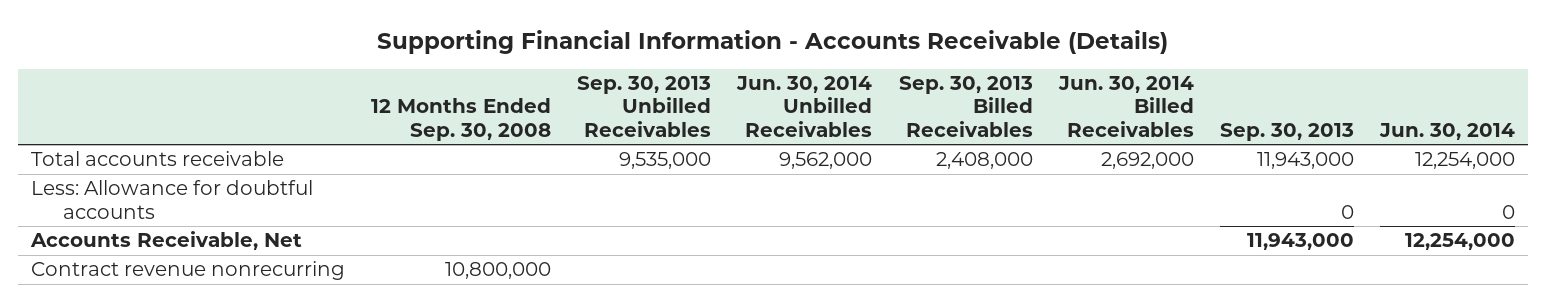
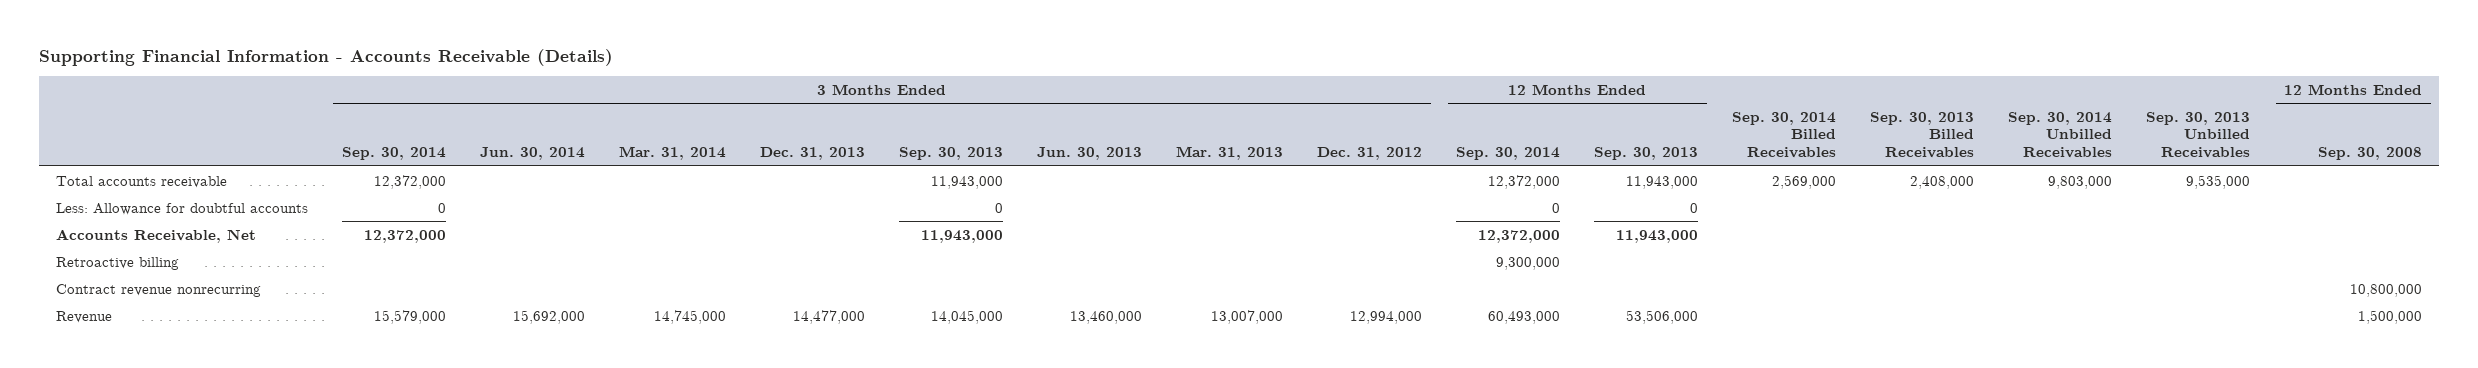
- | 12 Months Ended Sep. 30, 2008 | Sep. 30, 2013 Unbilled Receivables | Jun. 30, 2014 Unbilled Receivables | Sep. 30, 2013 Billed Receivables | Jun. 30, 2014 Billed Receivables | Sep. 30, 2013 | Jun. 30, 2014
+ | 3 Months Ended Sep. 30, 2014 | 3 Months Ended Jun. 30, 2014 | 3 Months Ended Mar. 31, 2014 | 3 Months Ended Dec. 31, 2013 | 3 Months Ended Sep. 30, 2013 | 3 Months Ended Jun. 30, 2013 | 3 Months Ended Mar. 31, 2013 | 3 Months Ended Dec. 31, 2012 | 12 Months Ended Sep. 30, 2014 | 12 Months Ended Sep. 30, 2013 | Sep. 30, 2014 Billed Receivables | Sep. 30, 2013 Billed Receivables | Sep. 30, 2014 Unbilled Receivables | Sep. 30, 2013 Unbilled Receivables | 12 Months Ended Sep. 30, 2008
+ Retroactive billing | | | | | | | | | 9,300,000 | | | | | |
+ Revenue | 15,579,000 | 15,692,000 | 14,745,000 | 14,477,000 | 14,045,000 | 13,460,000 | 13,007,000 | 12,994,000 | 60,493,000 | 53,506,000 | | | | | 1,500,000

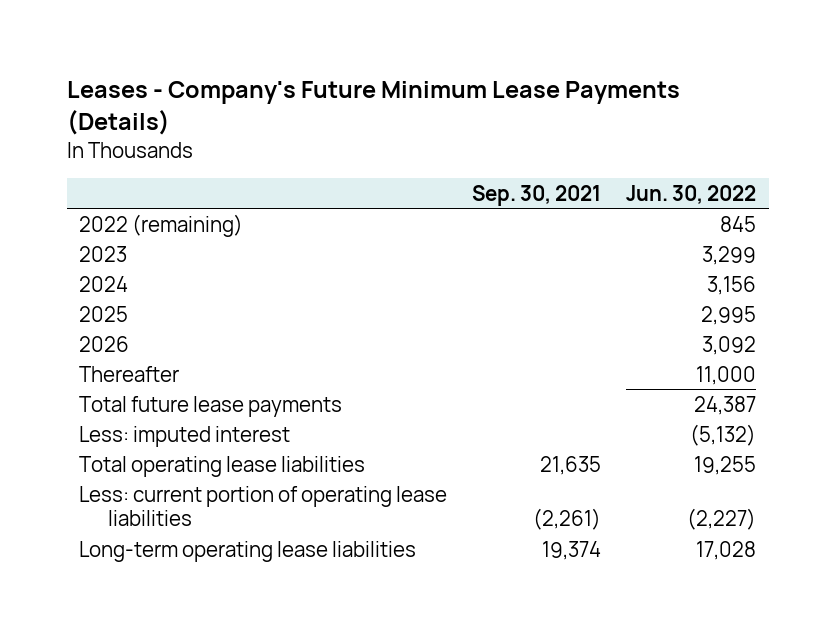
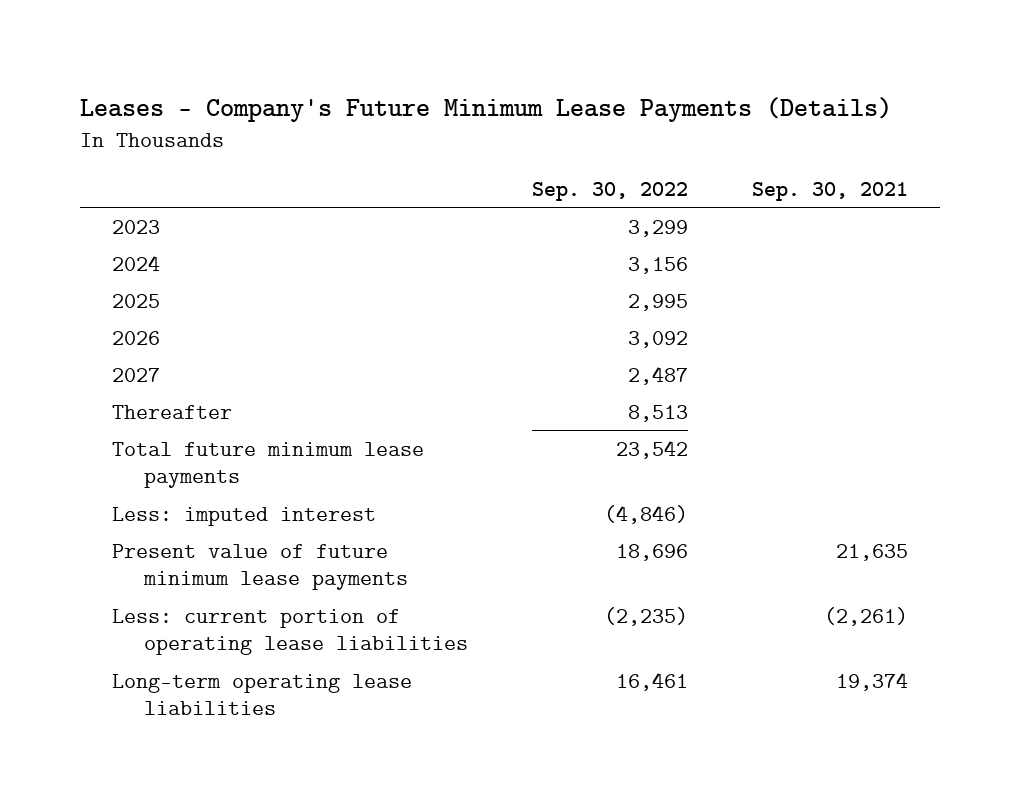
- | Sep. 30, 2021 | Jun. 30, 2022
+ | Sep. 30, 2022 | Sep. 30, 2021
- 2022 (remaining) | | 845
+ 2027 | 2,487 |
- Total future lease payments | | 24,387
+ Total future minimum lease payments | 23,542 |
- Total operating lease liabilities | 21,635 | 19,255
+ Present value of future minimum lease payments | 18,696 | 21,635

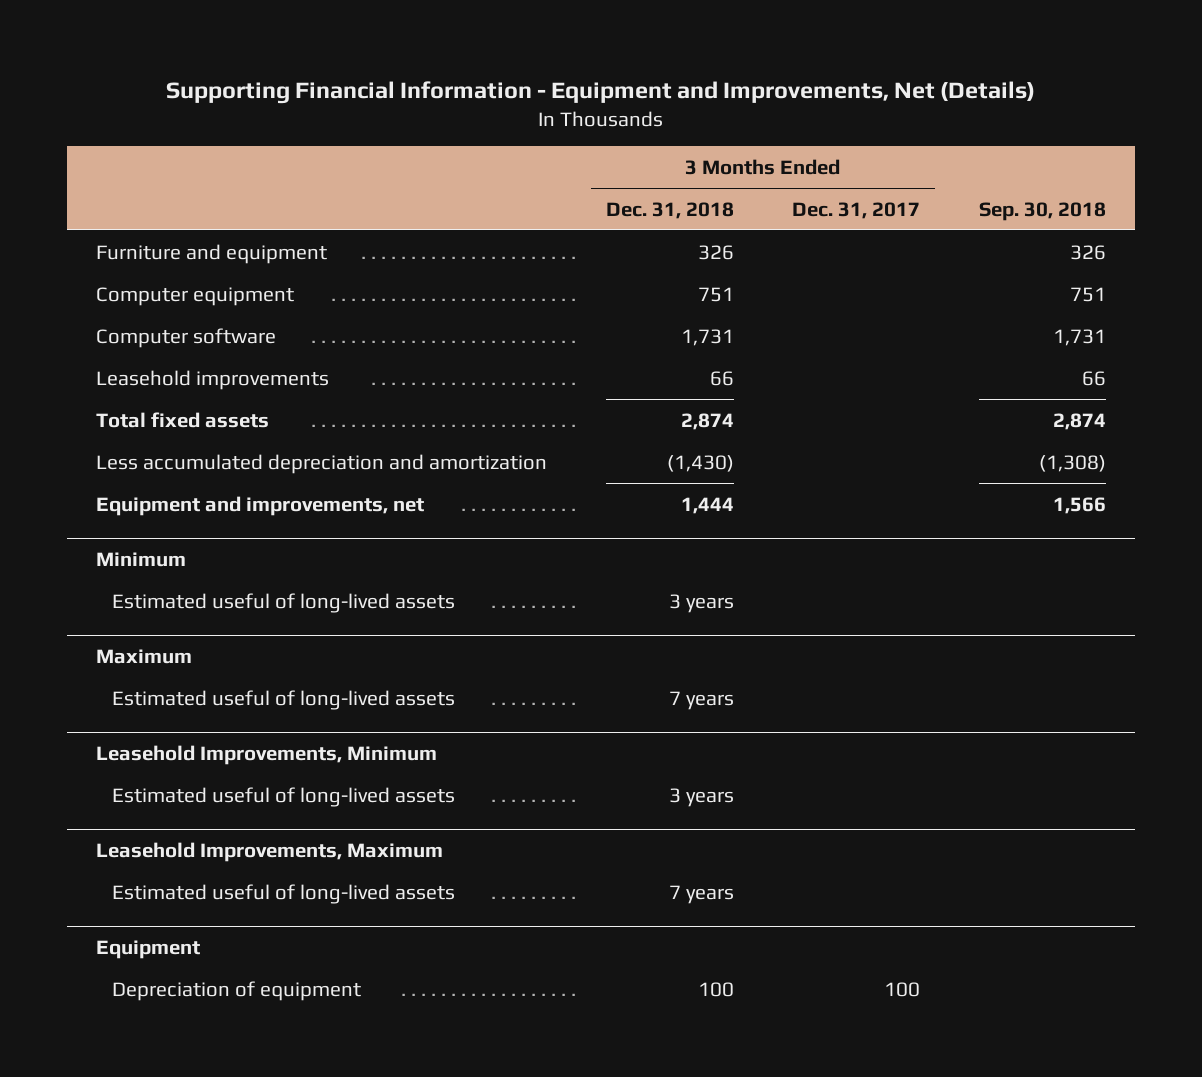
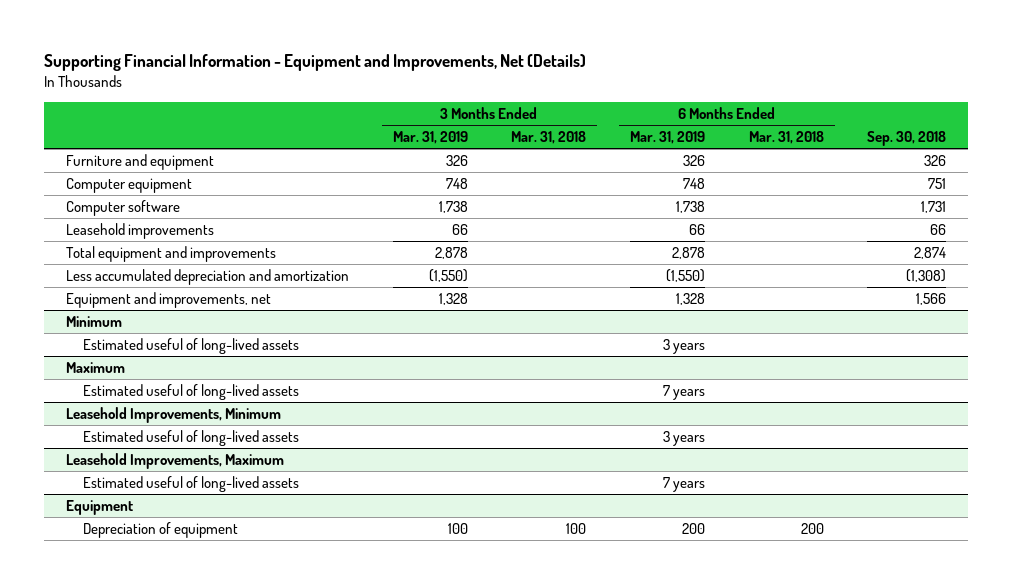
- | 3 Months Ended Dec. 31, 2018 | 3 Months Ended Dec. 31, 2017 | Sep. 30, 2018
+ | 3 Months Ended Mar. 31, 2019 | 3 Months Ended Mar. 31, 2018 | 6 Months Ended Mar. 31, 2019 | 6 Months Ended Mar. 31, 2018 | Sep. 30, 2018
- Total fixed assets | 2,874 | | 2,874
+ Total equipment and improvements | 2,878 | | 2,878 | | 2,874

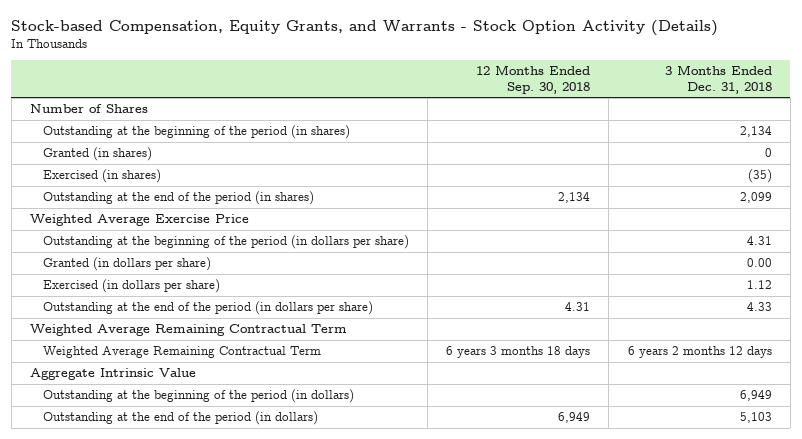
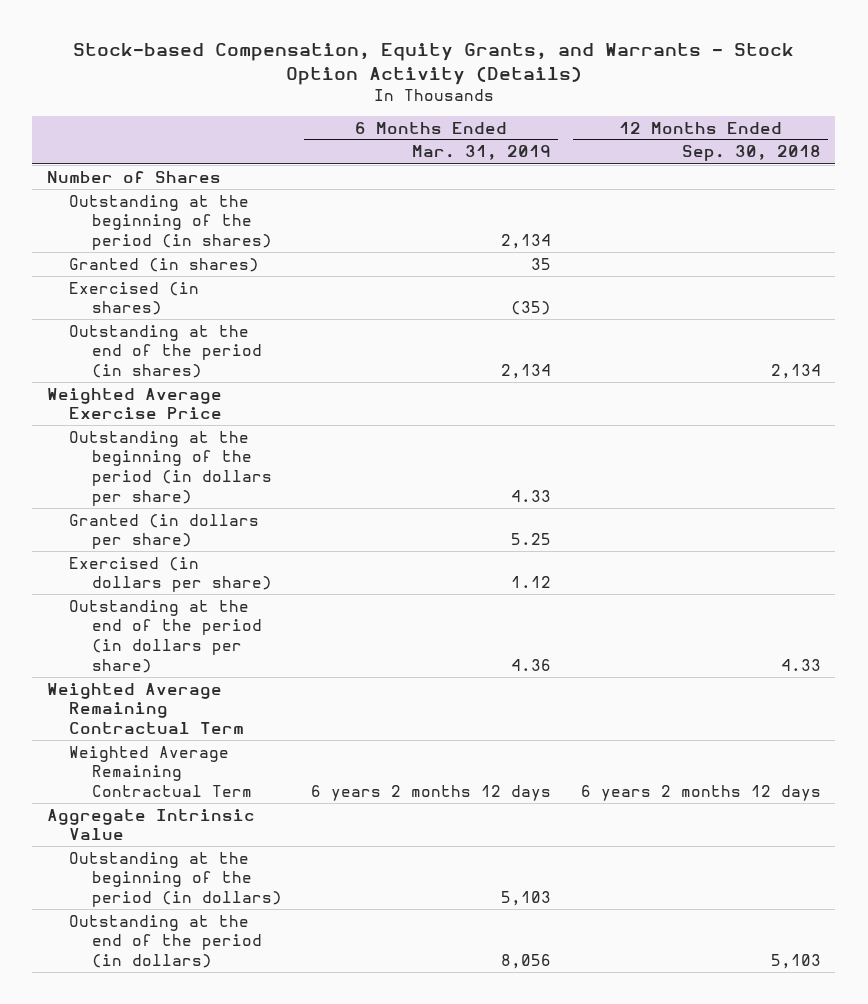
- | 12 Months Ended Sep. 30, 2018 | 3 Months Ended Dec. 31, 2018
+ | 6 Months Ended Mar. 31, 2019 | 12 Months Ended Sep. 30, 2018
- Outstanding at the end of the period (in dollars per share) | 4.31 | 4.33
+ Outstanding at the end of the period (in dollars per share) | 4.36 | 4.33
- Weighted Average Remaining Contractual Term | 6 years 3 months 18 days | 6 years 2 months 12 days
+ Weighted Average Remaining Contractual Term | 6 years 2 months 12 days | 6 years 2 months 12 days
- Outstanding at the end of the period (in dollars) | 6,949 | 5,103
+ Outstanding at the end of the period (in dollars) | 8,056 | 5,103

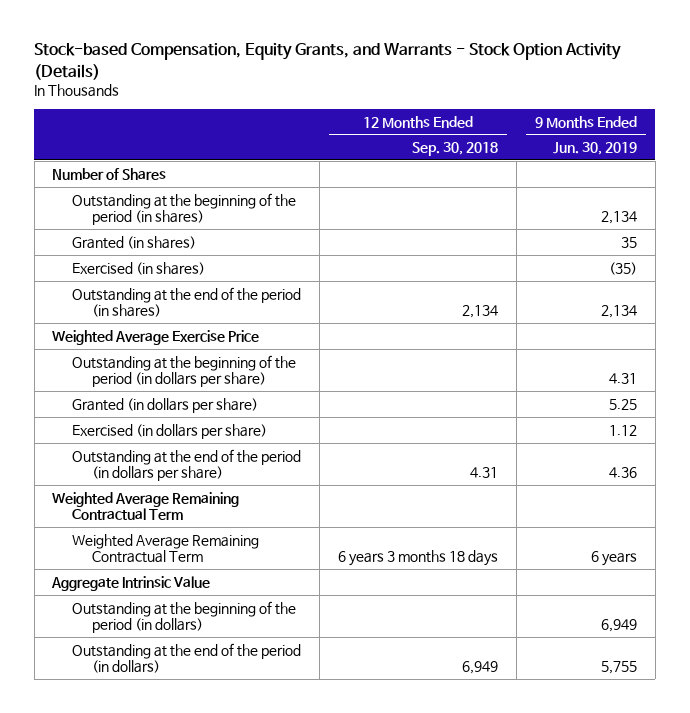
- | 6 Months Ended Mar. 31, 2019 | 12 Months Ended Sep. 30, 2018
+ | 12 Months Ended Sep. 30, 2018 | 9 Months Ended Jun. 30, 2019
- Outstanding at the end of the period (in dollars per share) | 4.36 | 4.33
+ Outstanding at the end of the period (in dollars per share) | 4.31 | 4.36
- Weighted Average Remaining Contractual Term | 6 years 2 months 12 days | 6 years 2 months 12 days
+ Weighted Average Remaining Contractual Term | 6 years 3 months 18 days | 6 years
- Outstanding at the end of the period (in dollars) | 8,056 | 5,103
+ Outstanding at the end of the period (in dollars) | 6,949 | 5,755

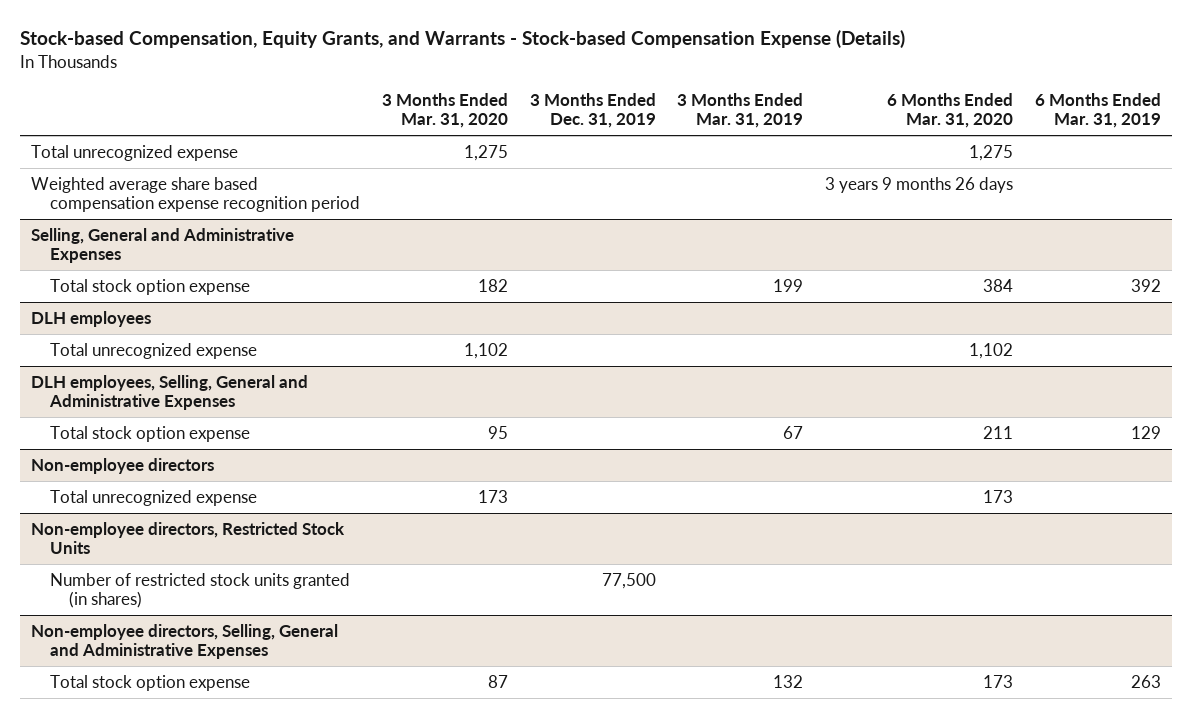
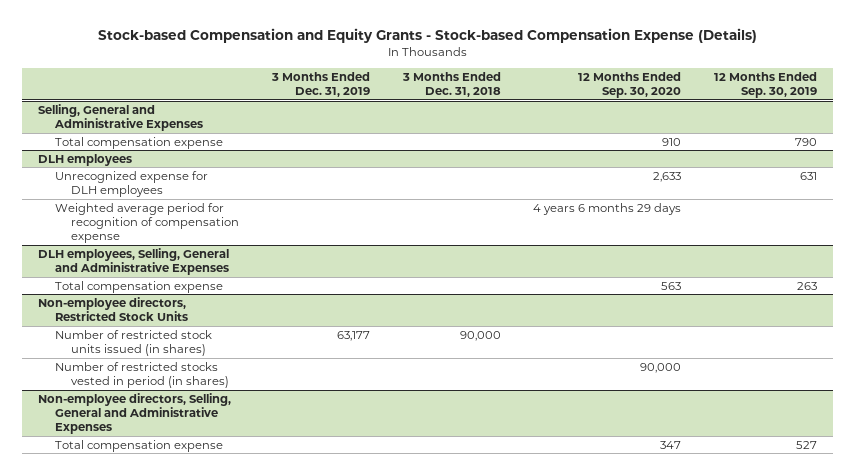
- Stock-based Compensation, Equity Grants, and Warrants - Stock-based Compensation Expense (Details)
+ Stock-based Compensation and Equity Grants - Stock-based Compensation Expense (Details)
- | 3 Months Ended Mar. 31, 2020 | 3 Months Ended Dec. 31, 2019 | 3 Months Ended Mar. 31, 2019 | 6 Months Ended Mar. 31, 2020 | 6 Months Ended Mar. 31, 2019
+ | 3 Months Ended Dec. 31, 2019 | 3 Months Ended Dec. 31, 2018 | 12 Months Ended Sep. 30, 2020 | 12 Months Ended Sep. 30, 2019
- Total unrecognized expense | 1,275 | | | 1,275 |
- Weighted average share based compensation expense recognition period | | | | 3 years 9 months 26 days |
@ Selling, General and Administrative Expenses
- Total stock option expense | 182 | | 199 | 384 | 392
+ Total compensation expense | | | 910 | 790
@ DLH employees
- Total unrecognized expense | 1,102 | | | 1,102 |
+ Unrecognized expense for DLH employees | | | 2,633 | 631
+ Weighted average period for recognition of compensation expense | | | 4 years 6 months 29 days |
@ DLH employees, Selling, General and Administrative Expenses
- Total stock option expense | 95 | | 67 | 211 | 129
- Non-employee directors
- Total unrecognized expense | 173 | | | 173 |
@ DLH employees, Selling, General and Administrative Expenses
+ Total compensation expense | | | 563 | 263
@ Non-employee directors, Restricted Stock Units
- Number of restricted stock units granted (in shares) | | 77,500 | | |
+ Number of restricted stock units issued (in shares) | 63,177 | 90,000 | |
+ Number of restricted stocks vested in period (in shares) | | | 90,000 |
@ Non-employee directors, Selling, General and Administrative Expenses
- Total stock option expense | 87 | | 132 | 173 | 263
+ Total compensation expense | | | 347 | 527

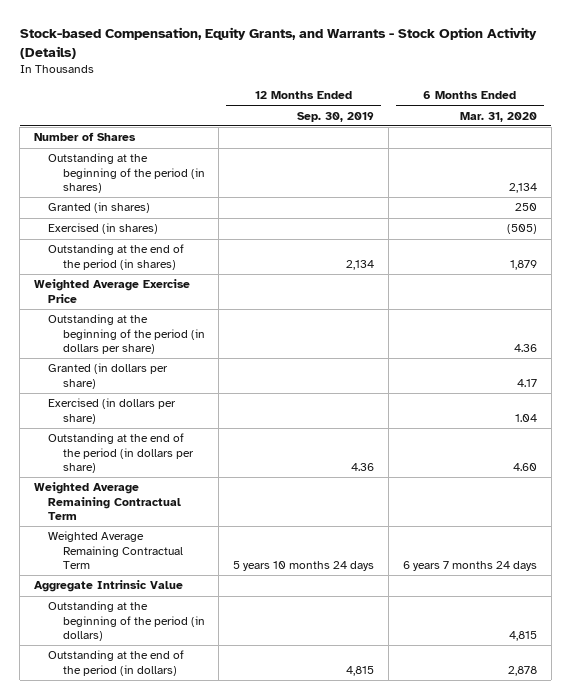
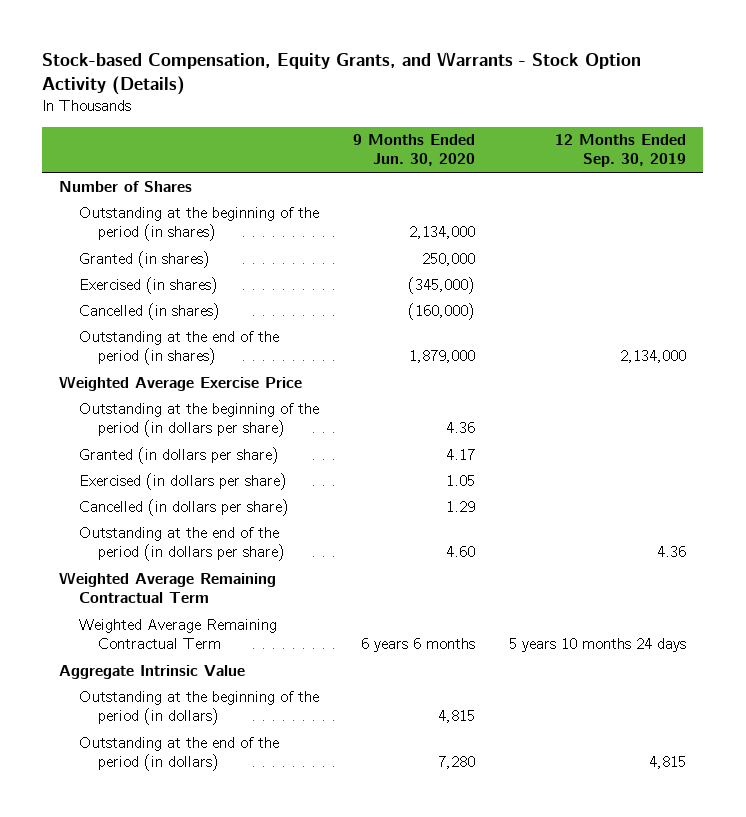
- | 12 Months Ended Sep. 30, 2019 | 6 Months Ended Mar. 31, 2020
+ | 9 Months Ended Jun. 30, 2020 | 12 Months Ended Sep. 30, 2019
- Outstanding at the end of the period (in shares) | 2,134 | 1,879
+ Cancelled (in shares) | (160,000) |
+ Outstanding at the end of the period (in shares) | 1,879,000 | 2,134,000
+ Cancelled (in dollars per share) | 1.29 |

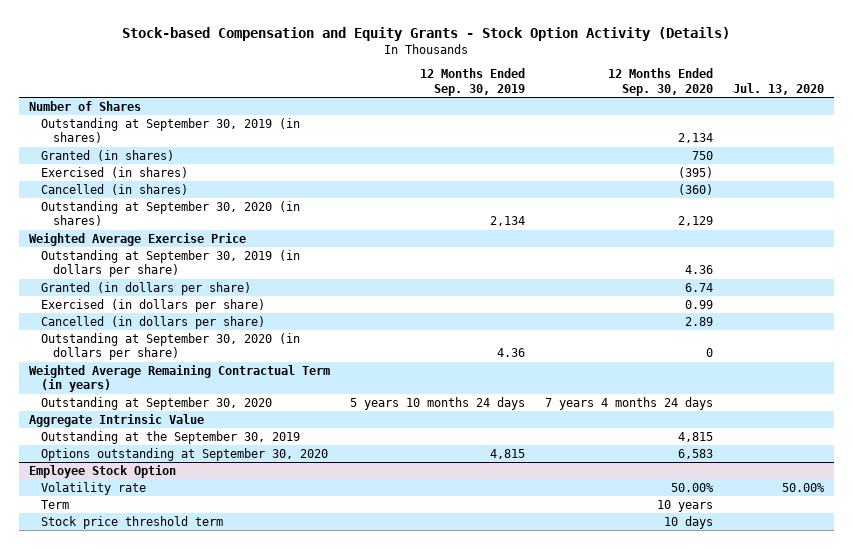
- Stock-based Compensation, Equity Grants, and Warrants - Stock Option Activity (Details)
+ Stock-based Compensation and Equity Grants - Stock Option Activity (Details)
- | 9 Months Ended Jun. 30, 2020 | 12 Months Ended Sep. 30, 2019
+ | 12 Months Ended Sep. 30, 2019 | 12 Months Ended Sep. 30, 2020 | Jul. 13, 2020
- Outstanding at the beginning of the period (in shares) | 2,134,000 |
+ Outstanding at September 30, 2019 (in shares) | | 2,134 |
- Outstanding at the end of the period (in shares) | 1,879,000 | 2,134,000
+ Outstanding at September 30, 2020 (in shares) | 2,134 | 2,129 |
- Outstanding at the beginning of the period (in dollars per share) | 4.36 |
+ Outstanding at September 30, 2019 (in dollars per share) | | 4.36 |
- Outstanding at the end of the period (in dollars per share) | 4.60 | 4.36
- Weighted Average Remaining Contractual Term
- Weighted Average Remaining Contractual Term | 6 years 6 months | 5 years 10 months 24 days
+ Outstanding at September 30, 2020 (in dollars per share) | 4.36 | 0 |
+ Weighted Average Remaining Contractual Term (in years)
+ Outstanding at September 30, 2020 | 5 years 10 months 24 days | 7 years 4 months 24 days |
- Outstanding at the beginning of the period (in dollars) | 4,815 |
- Outstanding at the end of the period (in dollars) | 7,280 | 4,815
+ Outstanding at the September 30, 2019 | | 4,815 |
+ Options outstanding at September 30, 2020 | 4,815 | 6,583 |
+ Employee Stock Option
+ Volatility rate | | 50.00% | 50.00%
+ Term | | 10 years |
+ Stock price threshold term | | 10 days |

